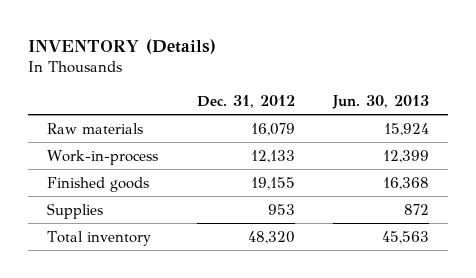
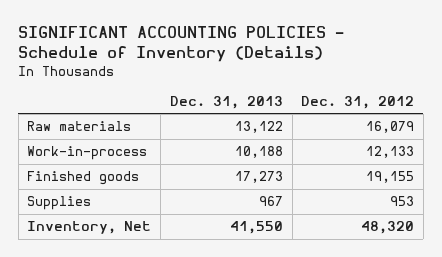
- INVENTORY (Details)
+ SIGNIFICANT ACCOUNTING POLICIES - Schedule of Inventory (Details)
- | Dec. 31, 2012 | Jun. 30, 2013
+ | Dec. 31, 2013 | Dec. 31, 2012
- Total inventory | 48,320 | 45,563
+ Inventory, Net | 41,550 | 48,320

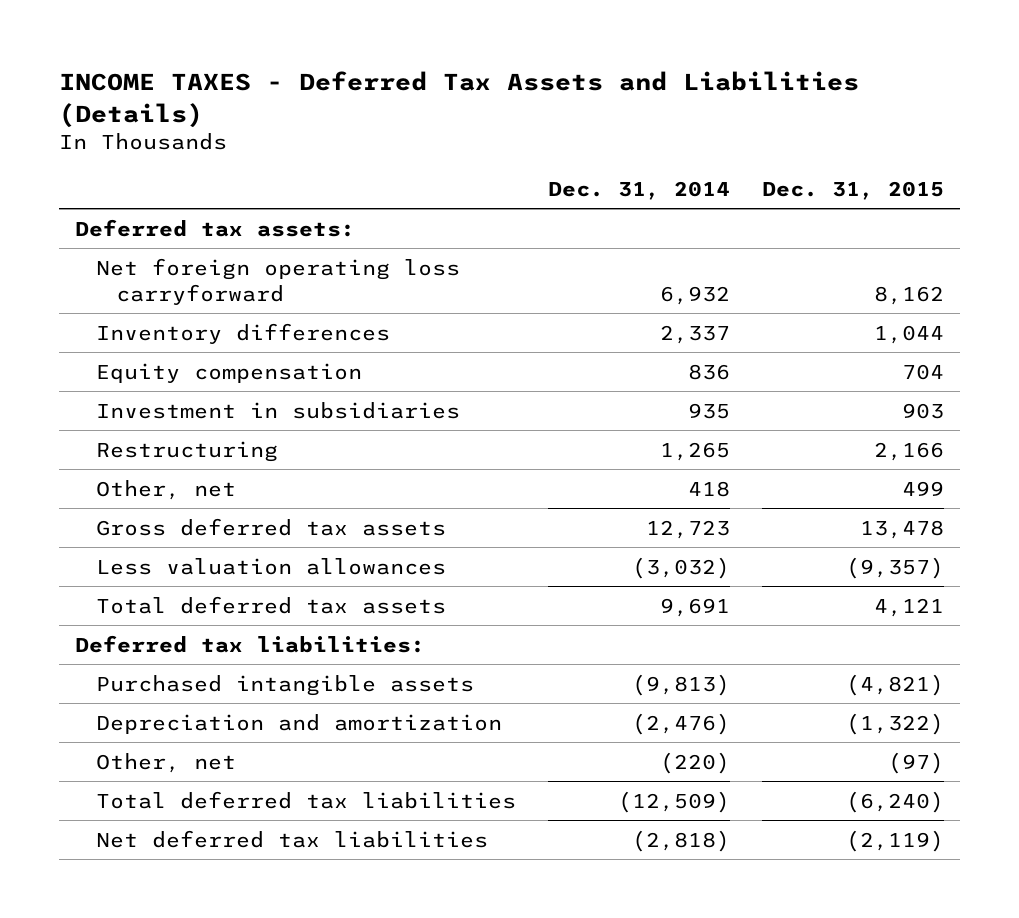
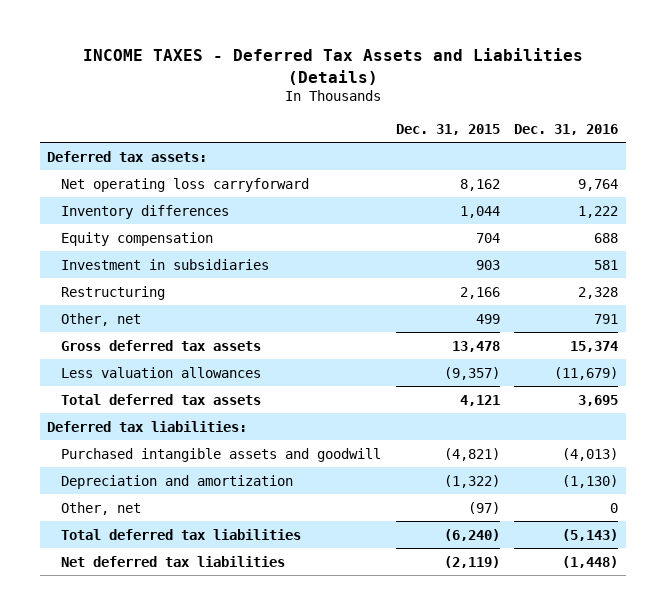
- | Dec. 31, 2014 | Dec. 31, 2015
+ | Dec. 31, 2015 | Dec. 31, 2016
- Net foreign operating loss carryforward | 6,932 | 8,162
+ Net operating loss carryforward | 8,162 | 9,764
- Purchased intangible assets | (9,813) | (4,821)
+ Purchased intangible assets and goodwill | (4,821) | (4,013)

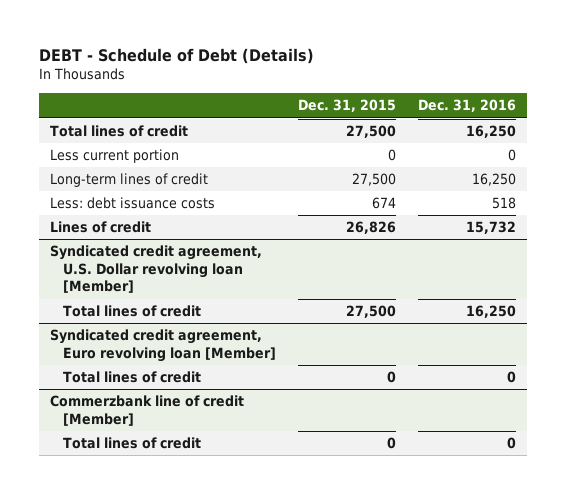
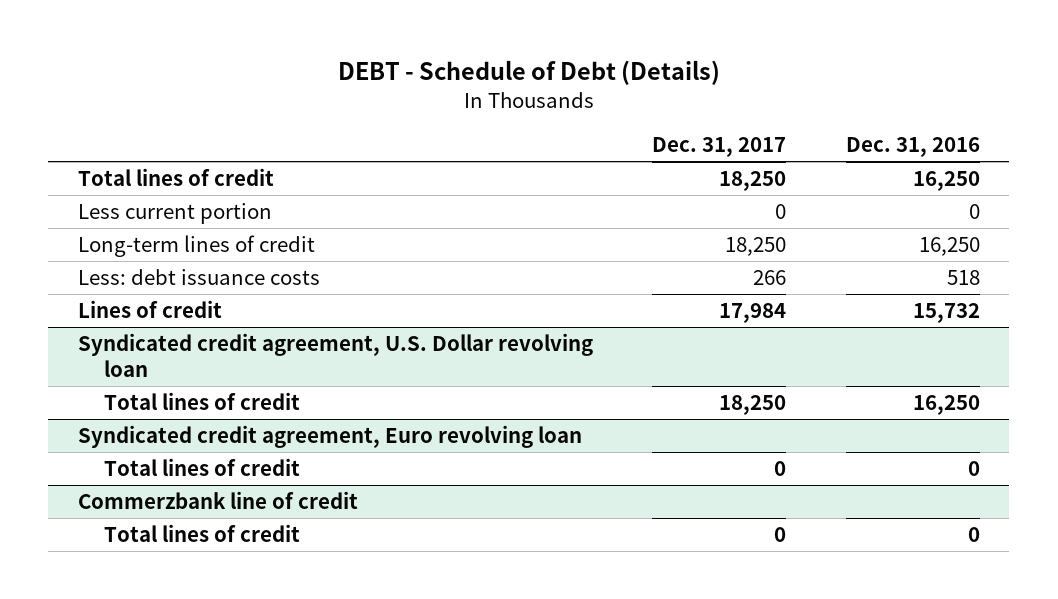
- | Dec. 31, 2015 | Dec. 31, 2016
+ | Dec. 31, 2017 | Dec. 31, 2016
- Syndicated credit agreement, U.S. Dollar revolving loan [Member]
+ Syndicated credit agreement, U.S. Dollar revolving loan
- Syndicated credit agreement, Euro revolving loan [Member]
+ Syndicated credit agreement, Euro revolving loan
- Commerzbank line of credit [Member]
+ Commerzbank line of credit

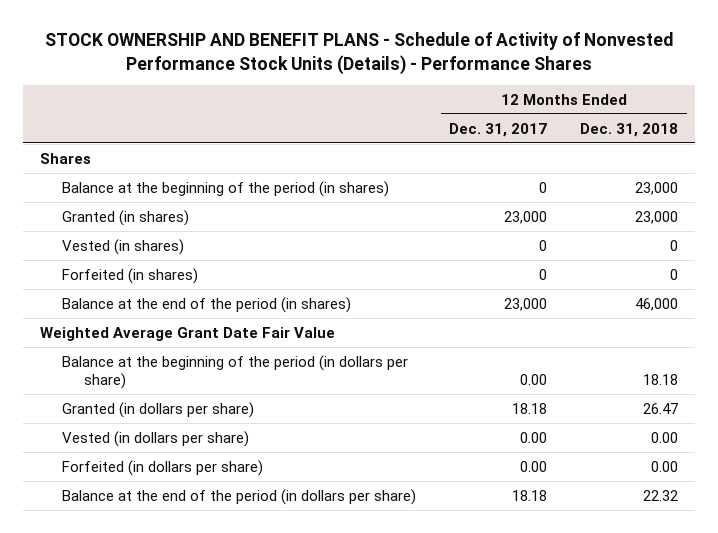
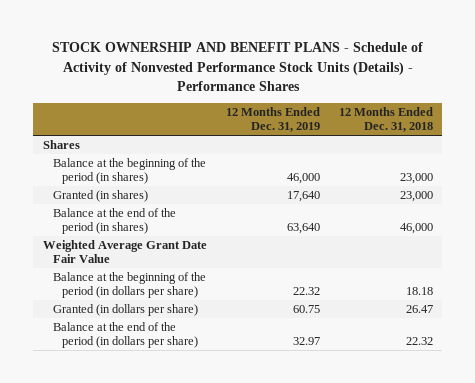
- | 12 Months Ended Dec. 31, 2017 | 12 Months Ended Dec. 31, 2018
+ | 12 Months Ended Dec. 31, 2019 | 12 Months Ended Dec. 31, 2018
- Vested (in shares) | 0 | 0
- Forfeited (in shares) | 0 | 0
- Vested (in dollars per share) | 0.00 | 0.00
- Forfeited (in dollars per share) | 0.00 | 0.00

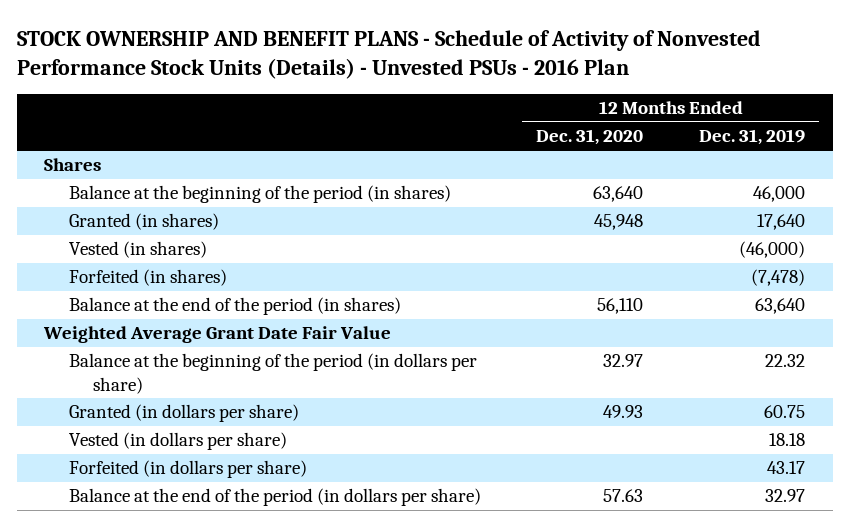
- STOCK OWNERSHIP AND BENEFIT PLANS - Schedule of Activity of Nonvested Performance Stock Units (Details) - Performance Shares
+ STOCK OWNERSHIP AND BENEFIT PLANS - Schedule of Activity of Nonvested Performance Stock Units (Details) - Unvested PSUs - 2016 Plan
- | 12 Months Ended Dec. 31, 2019 | 12 Months Ended Dec. 31, 2018
+ | 12 Months Ended Dec. 31, 2020 | 12 Months Ended Dec. 31, 2019
+ Vested (in shares) | | (46,000)
+ Forfeited (in shares) | | (7,478)
+ Vested (in dollars per share) | | 18.18
+ Forfeited (in dollars per share) | | 43.17

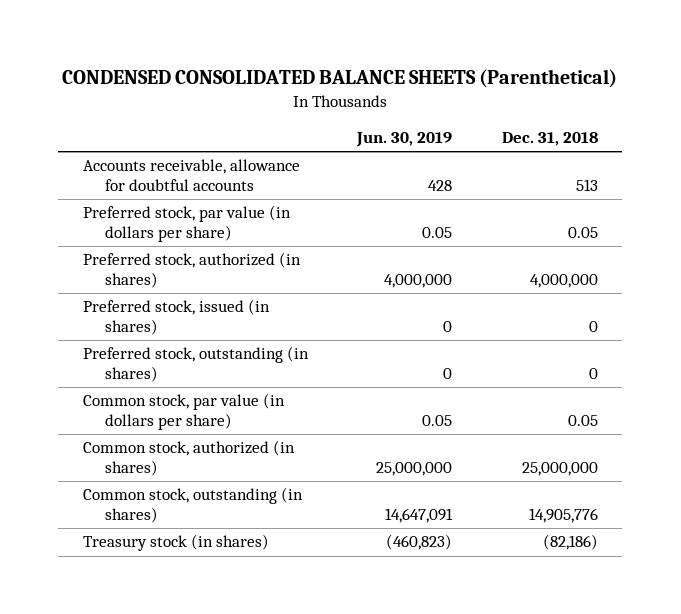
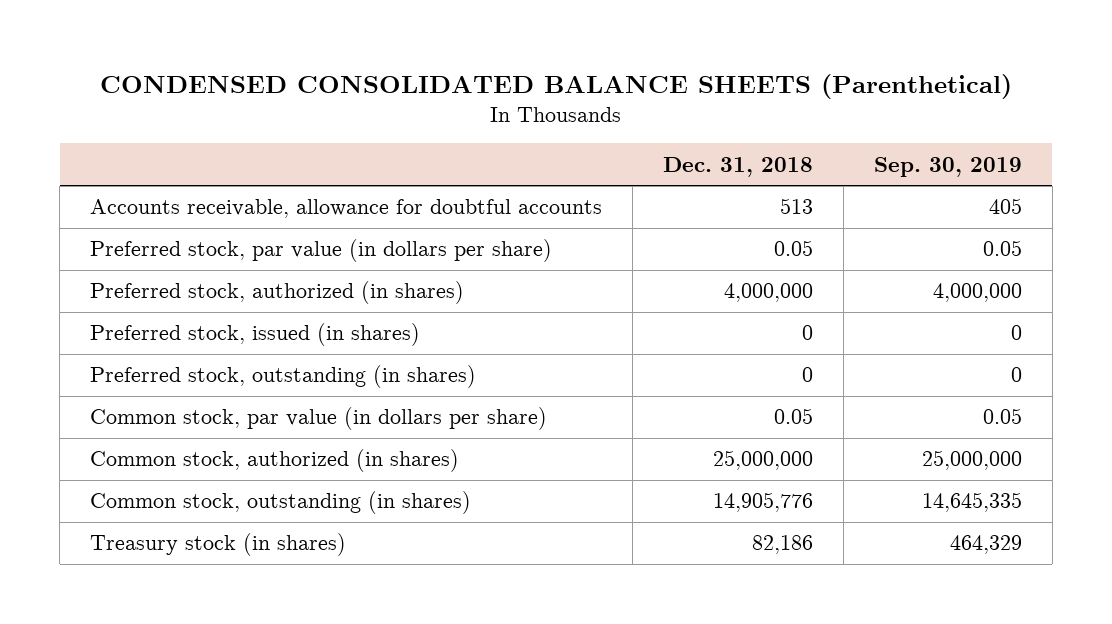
- | Jun. 30, 2019 | Dec. 31, 2018
+ | Dec. 31, 2018 | Sep. 30, 2019
- Treasury stock (in shares) | (460,823) | (82,186)
+ Treasury stock (in shares) | 82,186 | 464,329

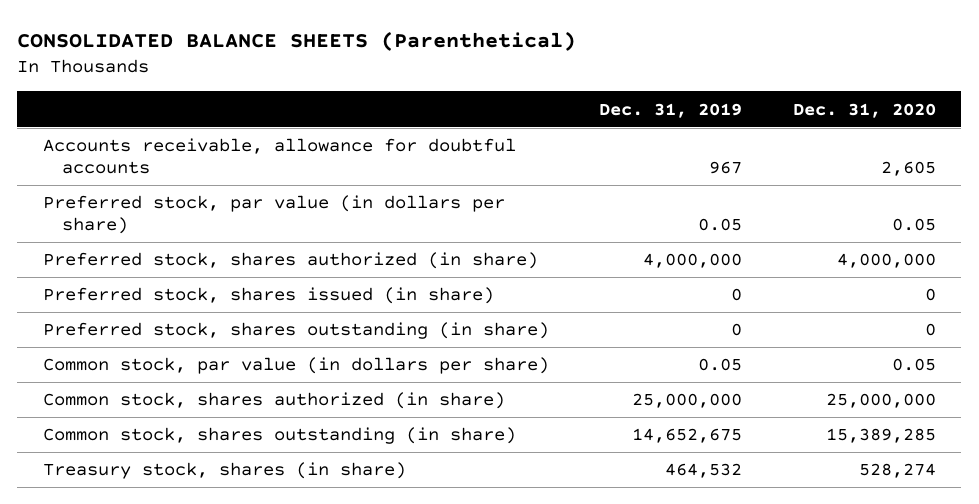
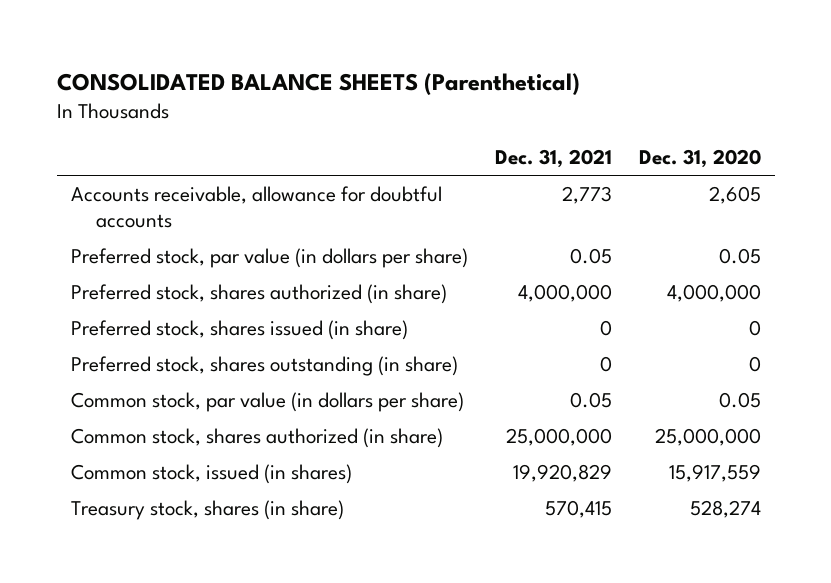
- | Dec. 31, 2019 | Dec. 31, 2020
+ | Dec. 31, 2021 | Dec. 31, 2020
- Common stock, shares outstanding (in share) | 14,652,675 | 15,389,285
+ Common stock, issued (in shares) | 19,920,829 | 15,917,559

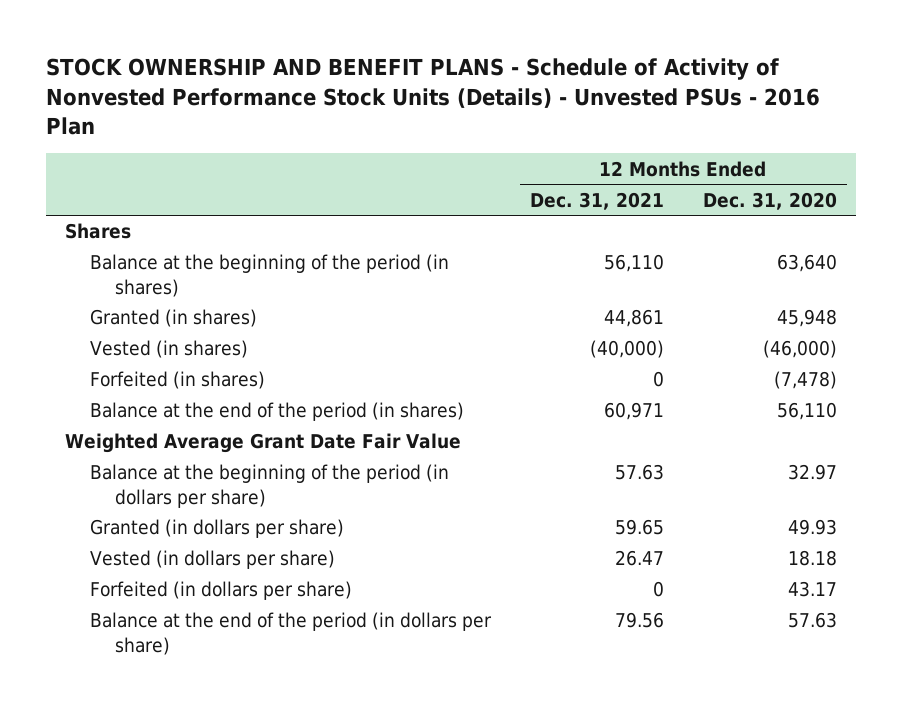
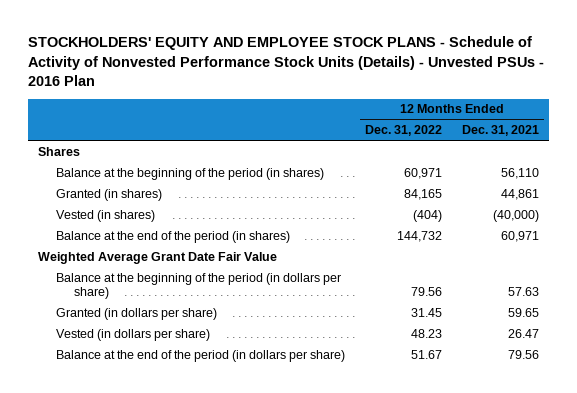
- STOCK OWNERSHIP AND BENEFIT PLANS - Schedule of Activity of Nonvested Performance Stock Units (Details) - Unvested PSUs - 2016 Plan
+ STOCKHOLDERS' EQUITY AND EMPLOYEE STOCK PLANS - Schedule of Activity of Nonvested Performance Stock Units (Details) - Unvested PSUs - 2016 Plan
- | 12 Months Ended Dec. 31, 2021 | 12 Months Ended Dec. 31, 2020
+ | 12 Months Ended Dec. 31, 2022 | 12 Months Ended Dec. 31, 2021
- Forfeited (in shares) | 0 | (7,478)
- Forfeited (in dollars per share) | 0 | 43.17

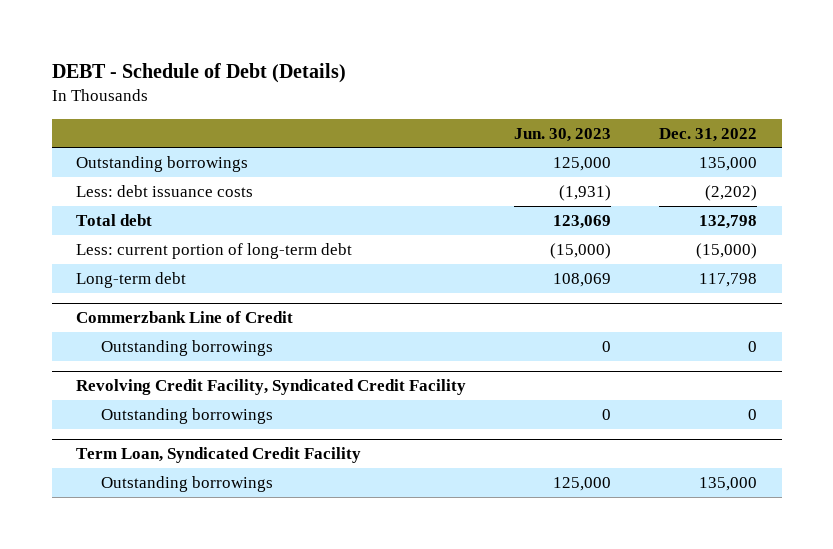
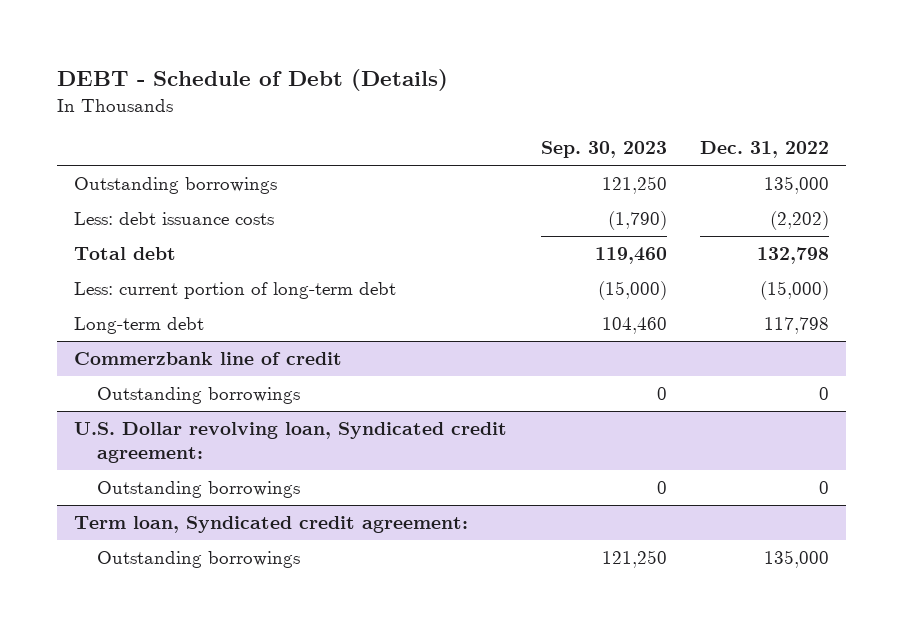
- | Jun. 30, 2023 | Dec. 31, 2022
+ | Sep. 30, 2023 | Dec. 31, 2022
- Commerzbank Line of Credit
+ Commerzbank line of credit
- Revolving Credit Facility, Syndicated Credit Facility
+ U.S. Dollar revolving loan, Syndicated credit agreement:
- Term Loan, Syndicated Credit Facility
+ Term loan, Syndicated credit agreement:

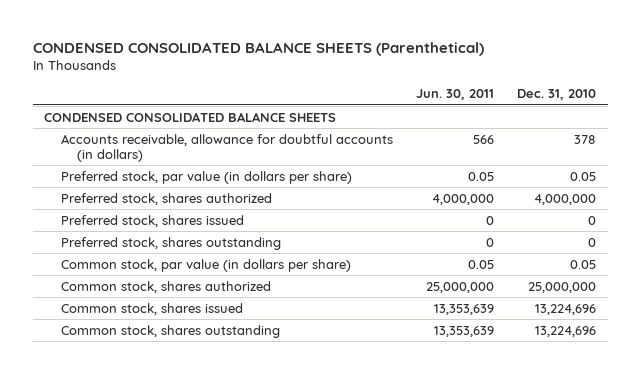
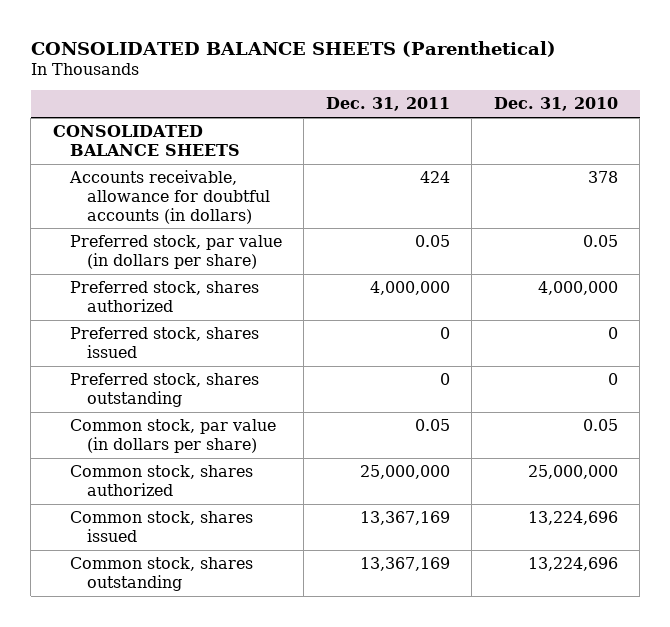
- CONDENSED CONSOLIDATED BALANCE SHEETS (Parenthetical)
+ CONSOLIDATED BALANCE SHEETS (Parenthetical)
- | Jun. 30, 2011 | Dec. 31, 2010
+ | Dec. 31, 2011 | Dec. 31, 2010
- CONDENSED CONSOLIDATED BALANCE SHEETS
+ CONSOLIDATED BALANCE SHEETS

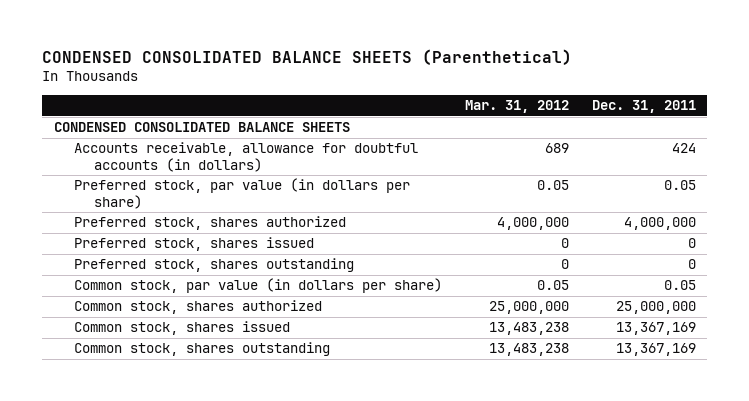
- CONSOLIDATED BALANCE SHEETS (Parenthetical)
+ CONDENSED CONSOLIDATED BALANCE SHEETS (Parenthetical)
- | Dec. 31, 2011 | Dec. 31, 2010
+ | Mar. 31, 2012 | Dec. 31, 2011
- CONSOLIDATED BALANCE SHEETS
+ CONDENSED CONSOLIDATED BALANCE SHEETS

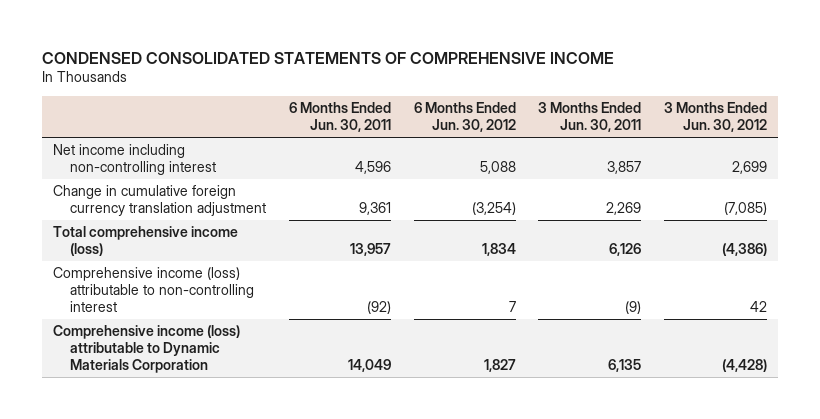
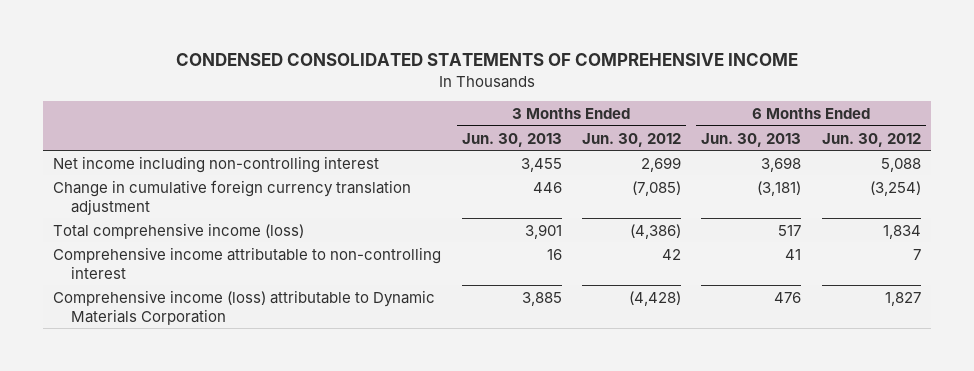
- | 6 Months Ended Jun. 30, 2011 | 6 Months Ended Jun. 30, 2012 | 3 Months Ended Jun. 30, 2011 | 3 Months Ended Jun. 30, 2012
+ | 3 Months Ended Jun. 30, 2013 | 3 Months Ended Jun. 30, 2012 | 6 Months Ended Jun. 30, 2013 | 6 Months Ended Jun. 30, 2012
- Comprehensive income (loss) attributable to non-controlling interest | (92) | 7 | (9) | 42
+ Comprehensive income attributable to non-controlling interest | 16 | 42 | 41 | 7

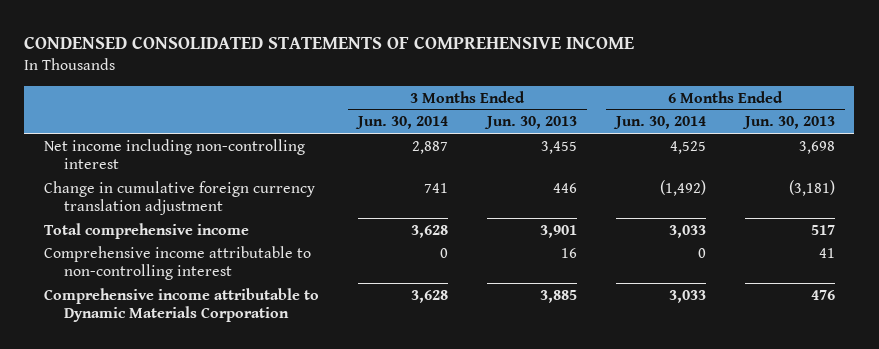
- | 3 Months Ended Jun. 30, 2013 | 3 Months Ended Jun. 30, 2012 | 6 Months Ended Jun. 30, 2013 | 6 Months Ended Jun. 30, 2012
+ | 3 Months Ended Jun. 30, 2014 | 3 Months Ended Jun. 30, 2013 | 6 Months Ended Jun. 30, 2014 | 6 Months Ended Jun. 30, 2013
- Total comprehensive income (loss) | 3,901 | (4,386) | 517 | 1,834
+ Total comprehensive income | 3,628 | 3,901 | 3,033 | 517
- Comprehensive income (loss) attributable to Dynamic Materials Corporation | 3,885 | (4,428) | 476 | 1,827
+ Comprehensive income attributable to Dynamic Materials Corporation | 3,628 | 3,885 | 3,033 | 476

